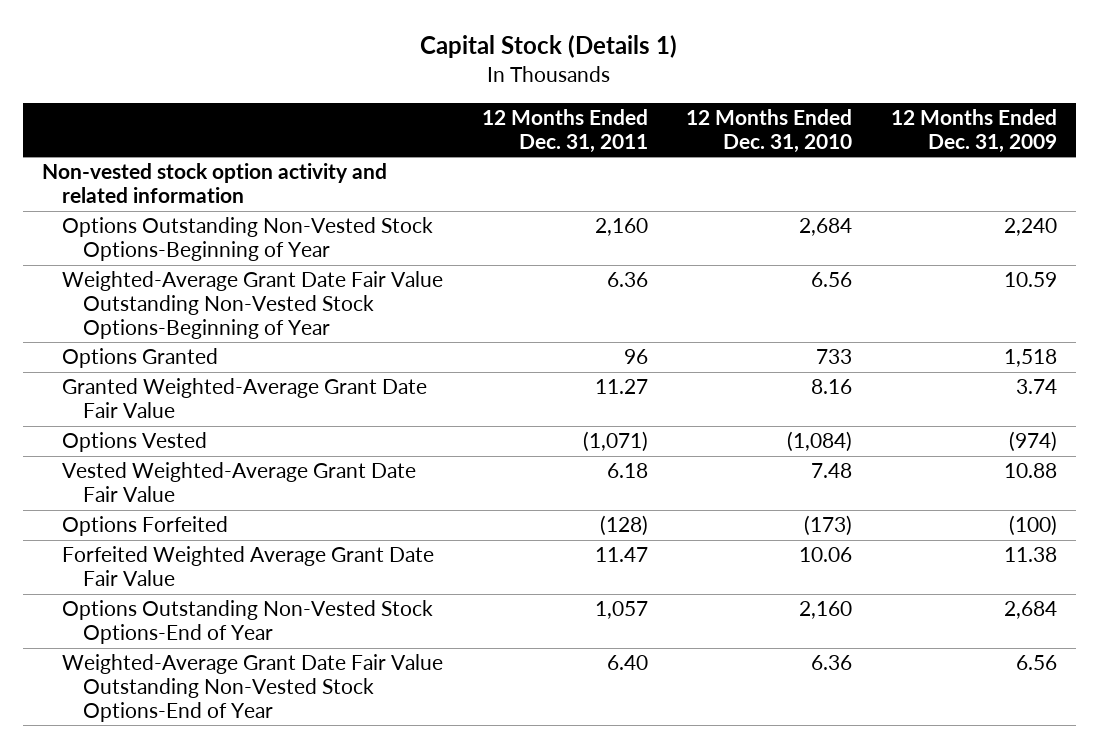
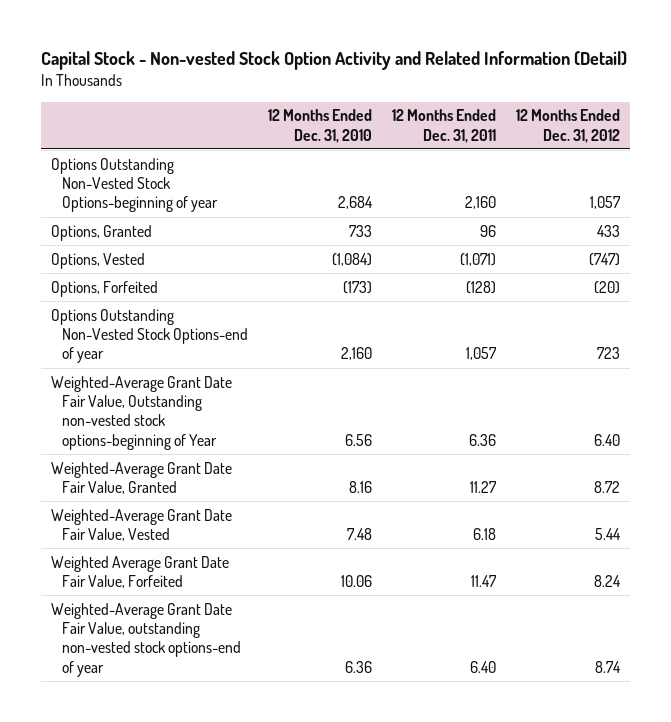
- Capital Stock (Details 1)
+ Capital Stock - Non-vested Stock Option Activity and Related Information (Detail)
- | 12 Months Ended Dec. 31, 2011 | 12 Months Ended Dec. 31, 2010 | 12 Months Ended Dec. 31, 2009
+ | 12 Months Ended Dec. 31, 2010 | 12 Months Ended Dec. 31, 2011 | 12 Months Ended Dec. 31, 2012
- Non-vested stock option activity and related information
- Options Outstanding Non-Vested Stock Options-Beginning of Year | 2,160 | 2,684 | 2,240
- Weighted-Average Grant Date Fair Value Outstanding Non-Vested Stock Options-Beginning of Year | 6.36 | 6.56 | 10.59
- Options Granted | 96 | 733 | 1,518
- Granted Weighted-Average Grant Date Fair Value | 11.27 | 8.16 | 3.74
- Options Vested | (1,071) | (1,084) | (974)
- Vested Weighted-Average Grant Date Fair Value | 6.18 | 7.48 | 10.88
- Options Forfeited | (128) | (173) | (100)
- Forfeited Weighted Average Grant Date Fair Value | 11.47 | 10.06 | 11.38
- Options Outstanding Non-Vested Stock Options-End of Year | 1,057 | 2,160 | 2,684
- Weighted-Average Grant Date Fair Value Outstanding Non-Vested Stock Options-End of Year | 6.40 | 6.36 | 6.56
+ Options Outstanding Non-Vested Stock Options-beginning of year | 2,684 | 2,160 | 1,057
+ Options, Granted | 733 | 96 | 433
+ Options, Vested | (1,084) | (1,071) | (747)
+ Options, Forfeited | (173) | (128) | (20)
+ Options Outstanding Non-Vested Stock Options-end of year | 2,160 | 1,057 | 723
+ Weighted-Average Grant Date Fair Value, Outstanding non-vested stock options-beginning of Year | 6.56 | 6.36 | 6.40
+ Weighted-Average Grant Date Fair Value, Granted | 8.16 | 11.27 | 8.72
+ Weighted-Average Grant Date Fair Value, Vested | 7.48 | 6.18 | 5.44
+ Weighted Average Grant Date Fair Value, Forfeited | 10.06 | 11.47 | 8.24
+ Weighted-Average Grant Date Fair Value, outstanding non-vested stock options-end of year | 6.36 | 6.40 | 8.74

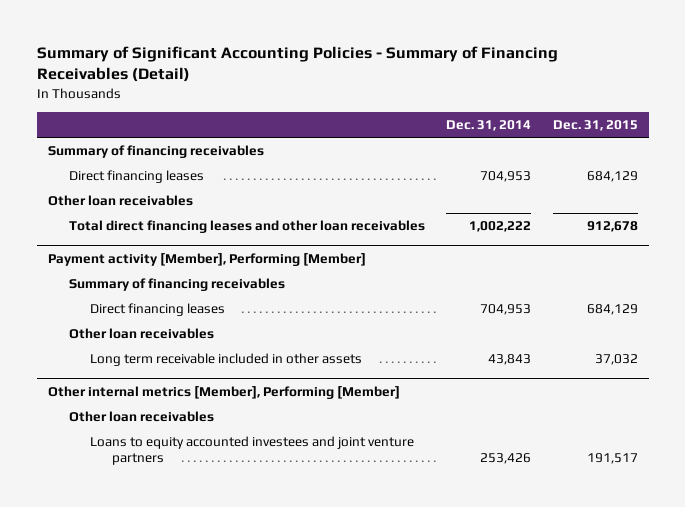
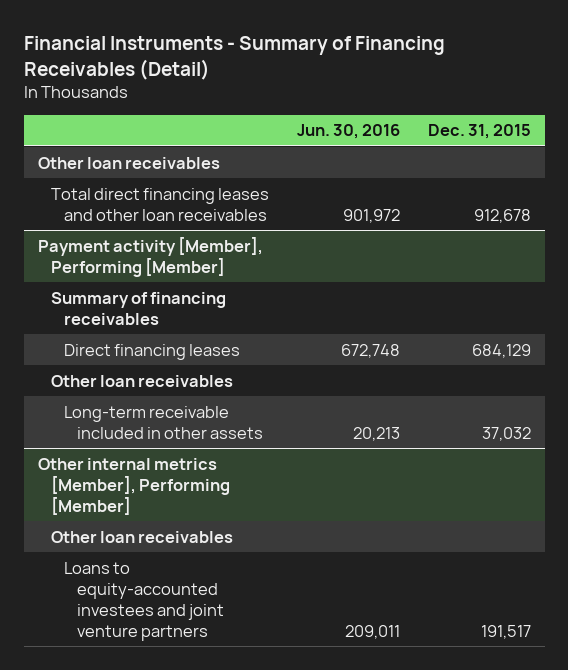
- Summary of Significant Accounting Policies - Summary of Financing Receivables (Detail)
+ Financial Instruments - Summary of Financing Receivables (Detail)
- | Dec. 31, 2014 | Dec. 31, 2015
+ | Jun. 30, 2016 | Dec. 31, 2015
- Summary of financing receivables
- Direct financing leases | 704,953 | 684,129
@ Payment activity [Member], Performing [Member]
- Long term receivable included in other assets | 43,843 | 37,032
+ Long-term receivable included in other assets | 20,213 | 37,032
@ Other internal metrics [Member], Performing [Member]
- Loans to equity accounted investees and joint venture partners | 253,426 | 191,517
+ Loans to equity-accounted investees and joint venture partners | 209,011 | 191,517

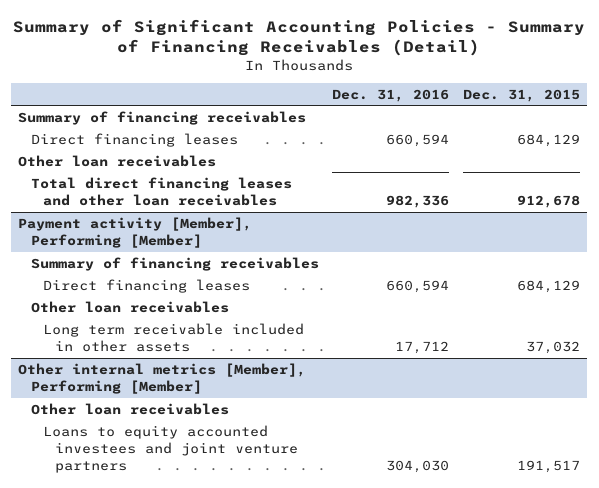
- Financial Instruments - Summary of Financing Receivables (Detail)
+ Summary of Significant Accounting Policies - Summary of Financing Receivables (Detail)
- | Jun. 30, 2016 | Dec. 31, 2015
+ | Dec. 31, 2016 | Dec. 31, 2015
+ Summary of financing receivables
+ Direct financing leases | 660,594 | 684,129
@ Payment activity [Member], Performing [Member]
- Long-term receivable included in other assets | 20,213 | 37,032
+ Long term receivable included in other assets | 17,712 | 37,032
@ Other internal metrics [Member], Performing [Member]
- Loans to equity-accounted investees and joint venture partners | 209,011 | 191,517
+ Loans to equity accounted investees and joint venture partners | 304,030 | 191,517

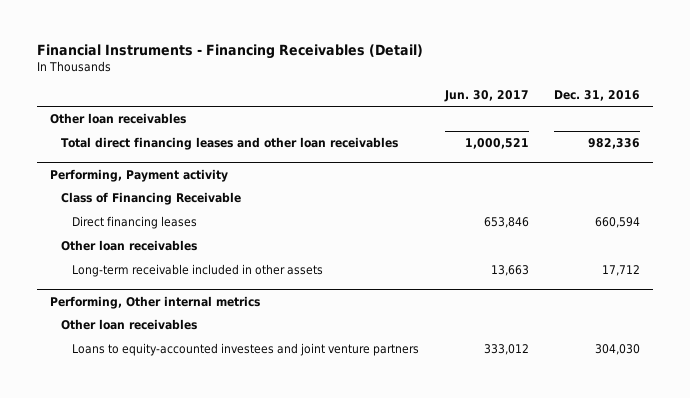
- Summary of Significant Accounting Policies - Summary of Financing Receivables (Detail)
+ Financial Instruments - Financing Receivables (Detail)
- | Dec. 31, 2016 | Dec. 31, 2015
+ | Jun. 30, 2017 | Dec. 31, 2016
- Summary of financing receivables
- Direct financing leases | 660,594 | 684,129
- Payment activity [Member], Performing [Member]
- Summary of financing receivables
+ Performing, Payment activity
+ Class of Financing Receivable
- Long term receivable included in other assets | 17,712 | 37,032
- Other internal metrics [Member], Performing [Member]
+ Long-term receivable included in other assets | 13,663 | 17,712
+ Performing, Other internal metrics
- Loans to equity accounted investees and joint venture partners | 304,030 | 191,517
+ Loans to equity-accounted investees and joint venture partners | 333,012 | 304,030

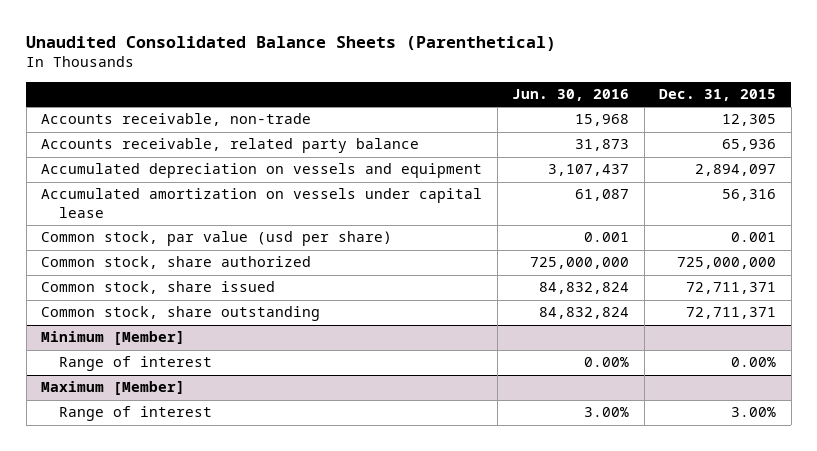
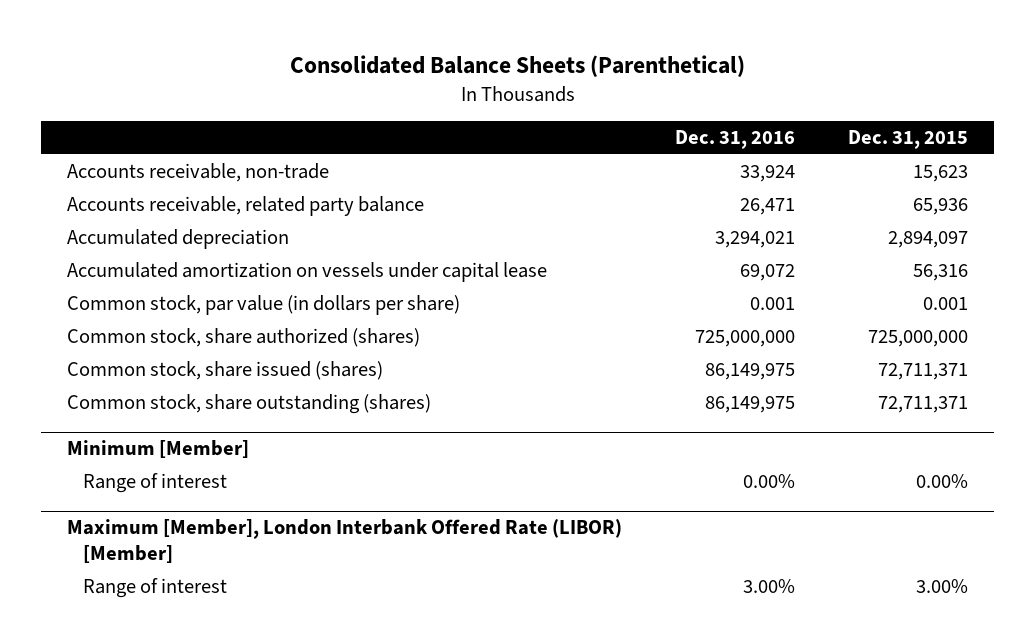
- Unaudited Consolidated Balance Sheets (Parenthetical)
+ Consolidated Balance Sheets (Parenthetical)
- | Jun. 30, 2016 | Dec. 31, 2015
+ | Dec. 31, 2016 | Dec. 31, 2015
- Accounts receivable, non-trade | 15,968 | 12,305
+ Accounts receivable, non-trade | 33,924 | 15,623
- Accumulated depreciation on vessels and equipment | 3,107,437 | 2,894,097
+ Accumulated depreciation | 3,294,021 | 2,894,097
- Common stock, par value (usd per share) | 0.001 | 0.001
- Common stock, share authorized | 725,000,000 | 725,000,000
- Common stock, share issued | 84,832,824 | 72,711,371
- Common stock, share outstanding | 84,832,824 | 72,711,371
+ Common stock, par value (in dollars per share) | 0.001 | 0.001
+ Common stock, share authorized (shares) | 725,000,000 | 725,000,000
+ Common stock, share issued (shares) | 86,149,975 | 72,711,371
+ Common stock, share outstanding (shares) | 86,149,975 | 72,711,371
- Maximum [Member]
+ Maximum [Member], London Interbank Offered Rate (LIBOR) [Member]

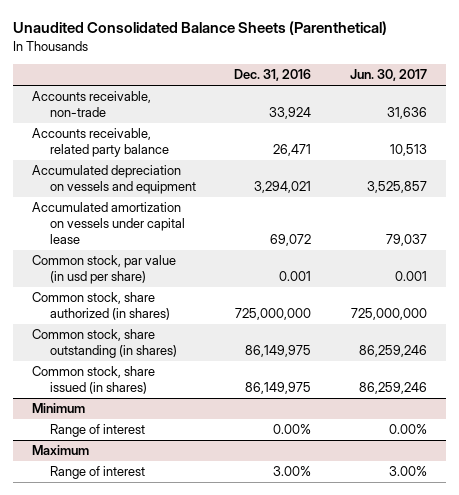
- Consolidated Balance Sheets (Parenthetical)
+ Unaudited Consolidated Balance Sheets (Parenthetical)
- | Dec. 31, 2016 | Dec. 31, 2015
+ | Dec. 31, 2016 | Jun. 30, 2017
- Accumulated depreciation | 3,294,021 | 2,894,097
+ Accumulated depreciation on vessels and equipment | 3,294,021 | 3,525,857
- Common stock, par value (in dollars per share) | 0.001 | 0.001
- Common stock, share authorized (shares) | 725,000,000 | 725,000,000
- Common stock, share issued (shares) | 86,149,975 | 72,711,371
- Common stock, share outstanding (shares) | 86,149,975 | 72,711,371
- Minimum [Member]
+ Common stock, par value (in usd per share) | 0.001 | 0.001
+ Common stock, share authorized (in shares) | 725,000,000 | 725,000,000
+ Common stock, share outstanding (in shares) | 86,149,975 | 86,259,246
+ Common stock, share issued (in shares) | 86,149,975 | 86,259,246
+ Minimum
- Maximum [Member], London Interbank Offered Rate (LIBOR) [Member]
+ Maximum

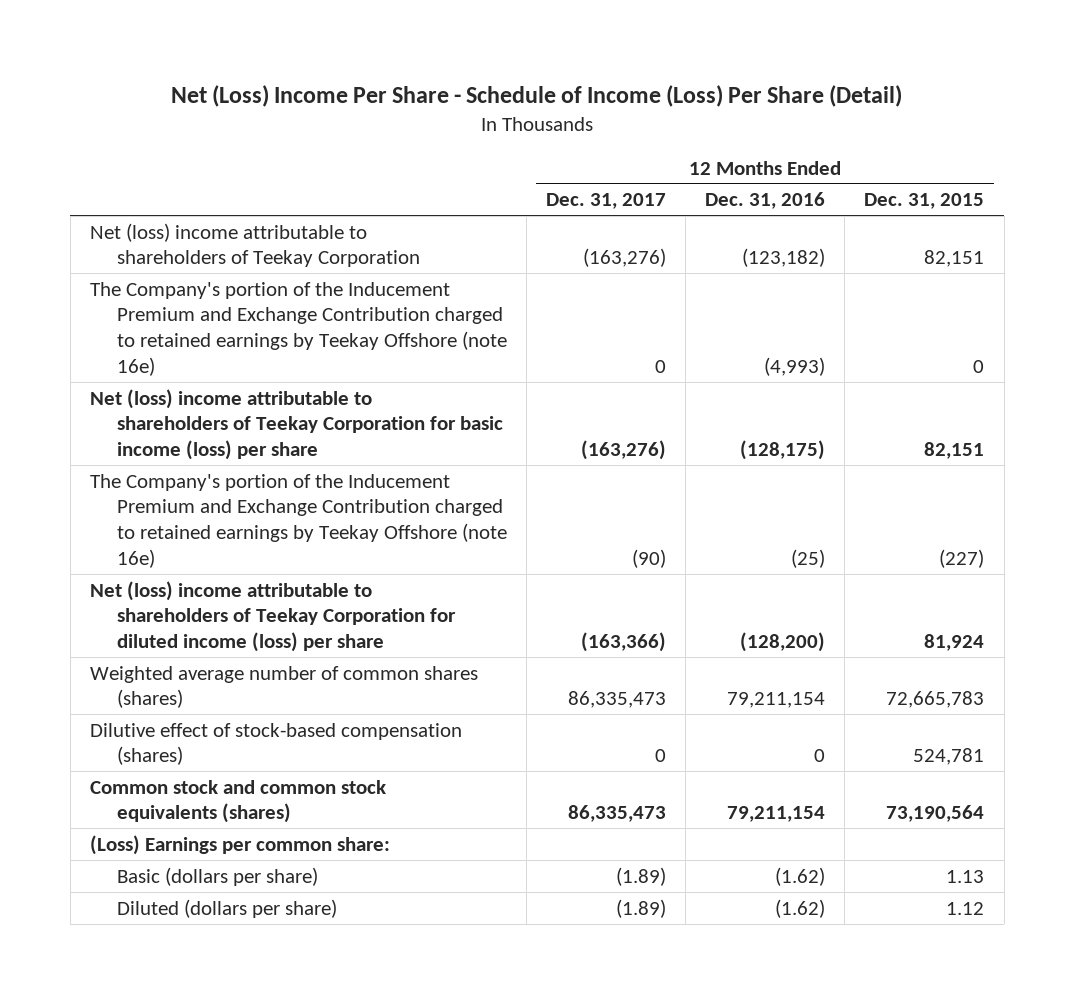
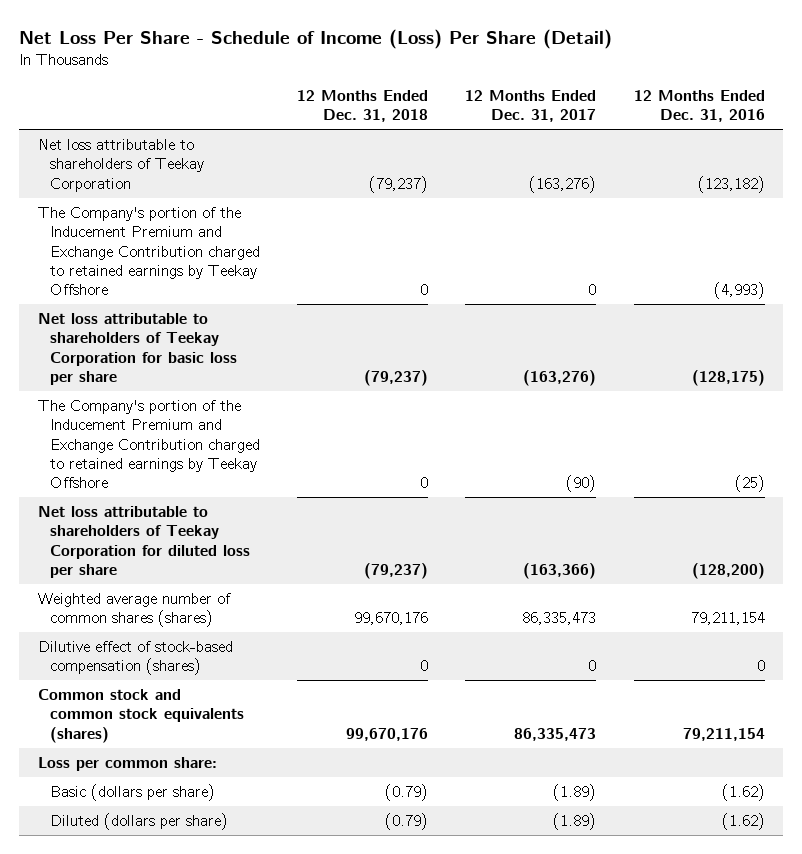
- Net (Loss) Income Per Share - Schedule of Income (Loss) Per Share (Detail)
+ Net Loss Per Share - Schedule of Income (Loss) Per Share (Detail)
- | 12 Months Ended Dec. 31, 2017 | 12 Months Ended Dec. 31, 2016 | 12 Months Ended Dec. 31, 2015
+ | 12 Months Ended Dec. 31, 2018 | 12 Months Ended Dec. 31, 2017 | 12 Months Ended Dec. 31, 2016
- Net (loss) income attributable to shareholders of Teekay Corporation | (163,276) | (123,182) | 82,151
- The Company's portion of the Inducement Premium and Exchange Contribution charged to retained earnings by Teekay Offshore (note 16e) | 0 | (4,993) | 0
- Net (loss) income attributable to shareholders of Teekay Corporation for basic income (loss) per share | (163,276) | (128,175) | 82,151
- The Company's portion of the Inducement Premium and Exchange Contribution charged to retained earnings by Teekay Offshore (note 16e) | (90) | (25) | (227)
- Net (loss) income attributable to shareholders of Teekay Corporation for diluted income (loss) per share | (163,366) | (128,200) | 81,924
+ Net loss attributable to shareholders of Teekay Corporation | (79,237) | (163,276) | (123,182)
+ The Company's portion of the Inducement Premium and Exchange Contribution charged to retained earnings by Teekay Offshore | 0 | 0 | (4,993)
+ Net loss attributable to shareholders of Teekay Corporation for basic loss per share | (79,237) | (163,276) | (128,175)
+ The Company's portion of the Inducement Premium and Exchange Contribution charged to retained earnings by Teekay Offshore | 0 | (90) | (25)
+ Net loss attributable to shareholders of Teekay Corporation for diluted loss per share | (79,237) | (163,366) | (128,200)
- (Loss) Earnings per common share:
+ Loss per common share:

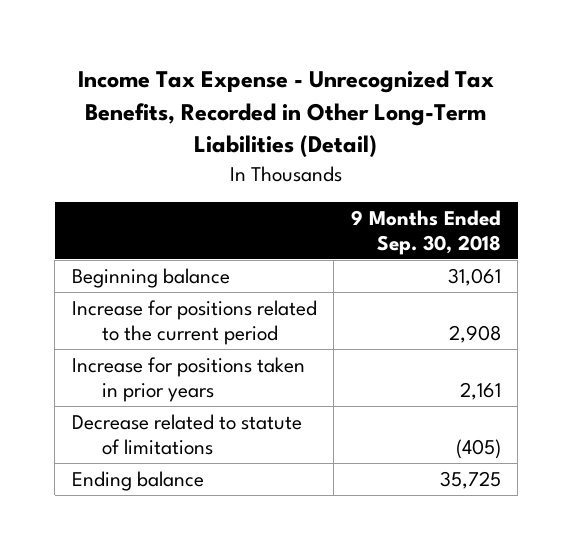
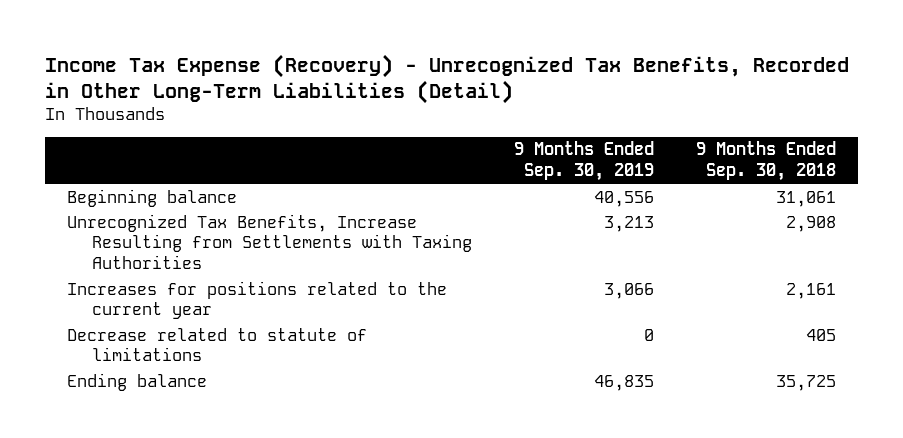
- Income Tax Expense - Unrecognized Tax Benefits, Recorded in Other Long-Term Liabilities (Detail)
+ Income Tax Expense (Recovery) - Unrecognized Tax Benefits, Recorded in Other Long-Term Liabilities (Detail)
- | 9 Months Ended Sep. 30, 2018
+ | 9 Months Ended Sep. 30, 2019 | 9 Months Ended Sep. 30, 2018
- Increase for positions related to the current period | 2,908
- Increase for positions taken in prior years | 2,161
- Decrease related to statute of limitations | (405)
+ Unrecognized Tax Benefits, Increase Resulting from Settlements with Taxing Authorities | 3,213 | 2,908
+ Increases for positions related to the current year | 3,066 | 2,161
+ Decrease related to statute of limitations | 0 | 405

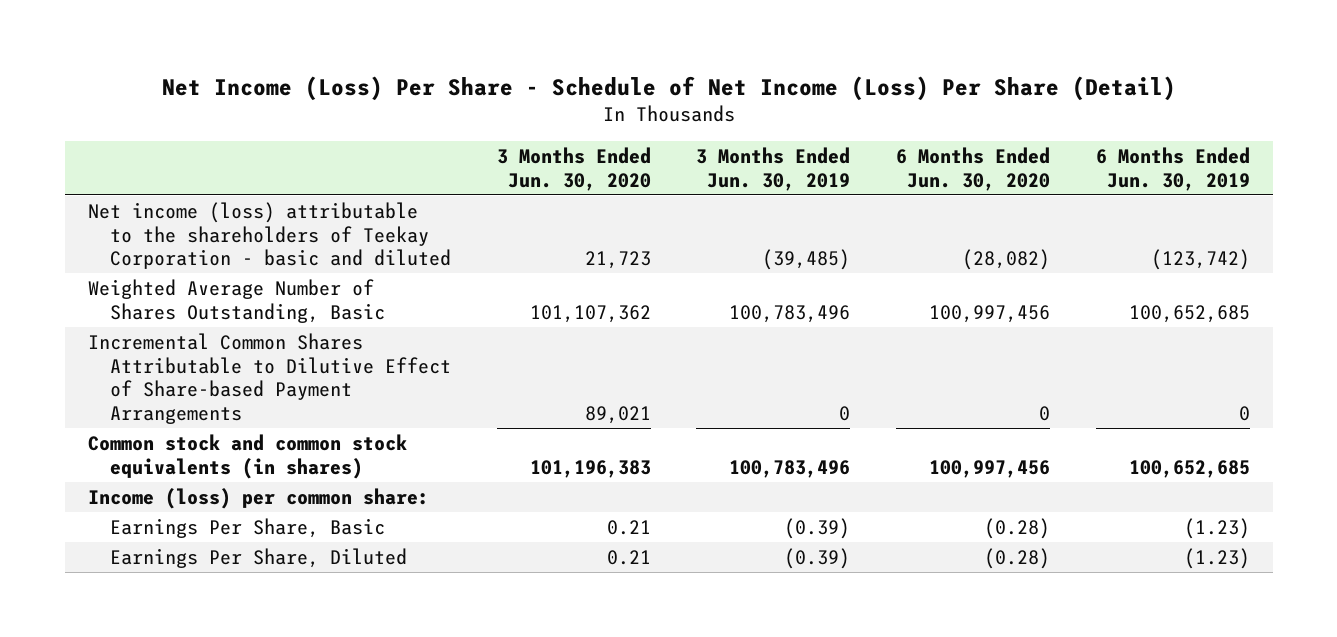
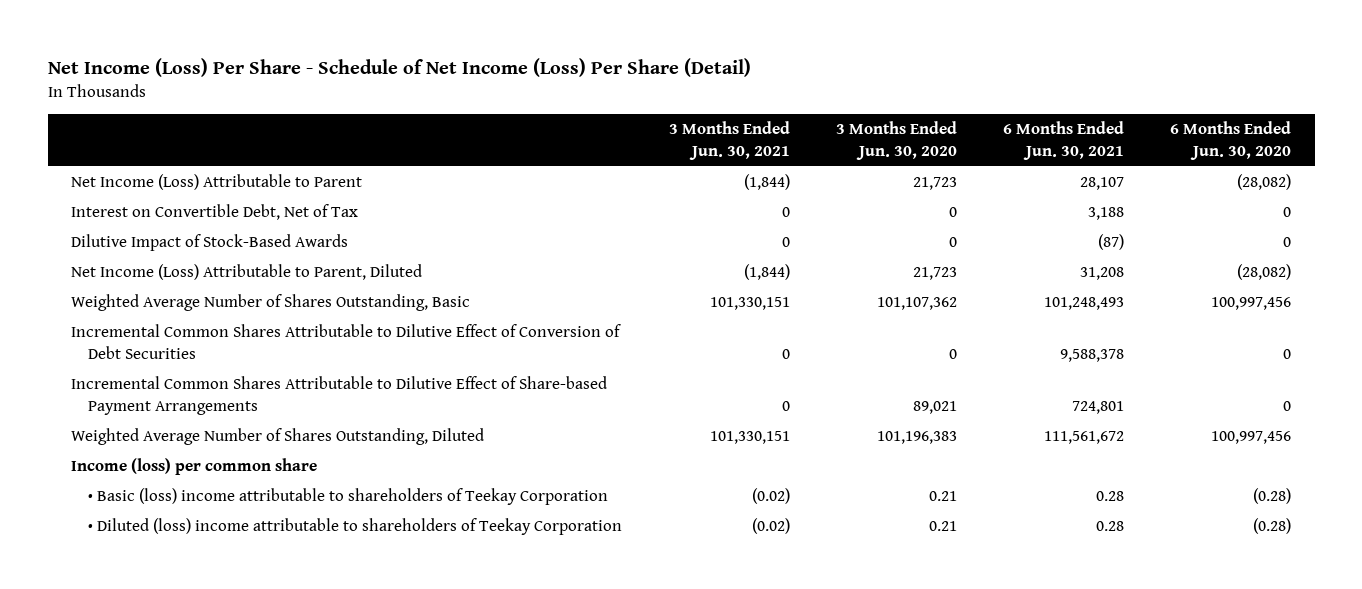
- | 3 Months Ended Jun. 30, 2020 | 3 Months Ended Jun. 30, 2019 | 6 Months Ended Jun. 30, 2020 | 6 Months Ended Jun. 30, 2019
+ | 3 Months Ended Jun. 30, 2021 | 3 Months Ended Jun. 30, 2020 | 6 Months Ended Jun. 30, 2021 | 6 Months Ended Jun. 30, 2020
- Net income (loss) attributable to the shareholders of Teekay Corporation - basic and diluted | 21,723 | (39,485) | (28,082) | (123,742)
+ Net Income (Loss) Attributable to Parent | (1,844) | 21,723 | 28,107 | (28,082)
+ Interest on Convertible Debt, Net of Tax | 0 | 0 | 3,188 | 0
+ Dilutive Impact of Stock-Based Awards | 0 | 0 | (87) | 0
+ Net Income (Loss) Attributable to Parent, Diluted | (1,844) | 21,723 | 31,208 | (28,082)
+ Incremental Common Shares Attributable to Dilutive Effect of Conversion of Debt Securities | 0 | 0 | 9,588,378 | 0
- Common stock and common stock equivalents (in shares) | 101,196,383 | 100,783,496 | 100,997,456 | 100,652,685
- Income (loss) per common share:
- Earnings Per Share, Basic | 0.21 | (0.39) | (0.28) | (1.23)
- Earnings Per Share, Diluted | 0.21 | (0.39) | (0.28) | (1.23)
+ Weighted Average Number of Shares Outstanding, Diluted | 101,330,151 | 101,196,383 | 111,561,672 | 100,997,456
+ Income (loss) per common share
+ • Basic (loss) income attributable to shareholders of Teekay Corporation | (0.02) | 0.21 | 0.28 | (0.28)
+ • Diluted (loss) income attributable to shareholders of Teekay Corporation | (0.02) | 0.21 | 0.28 | (0.28)

